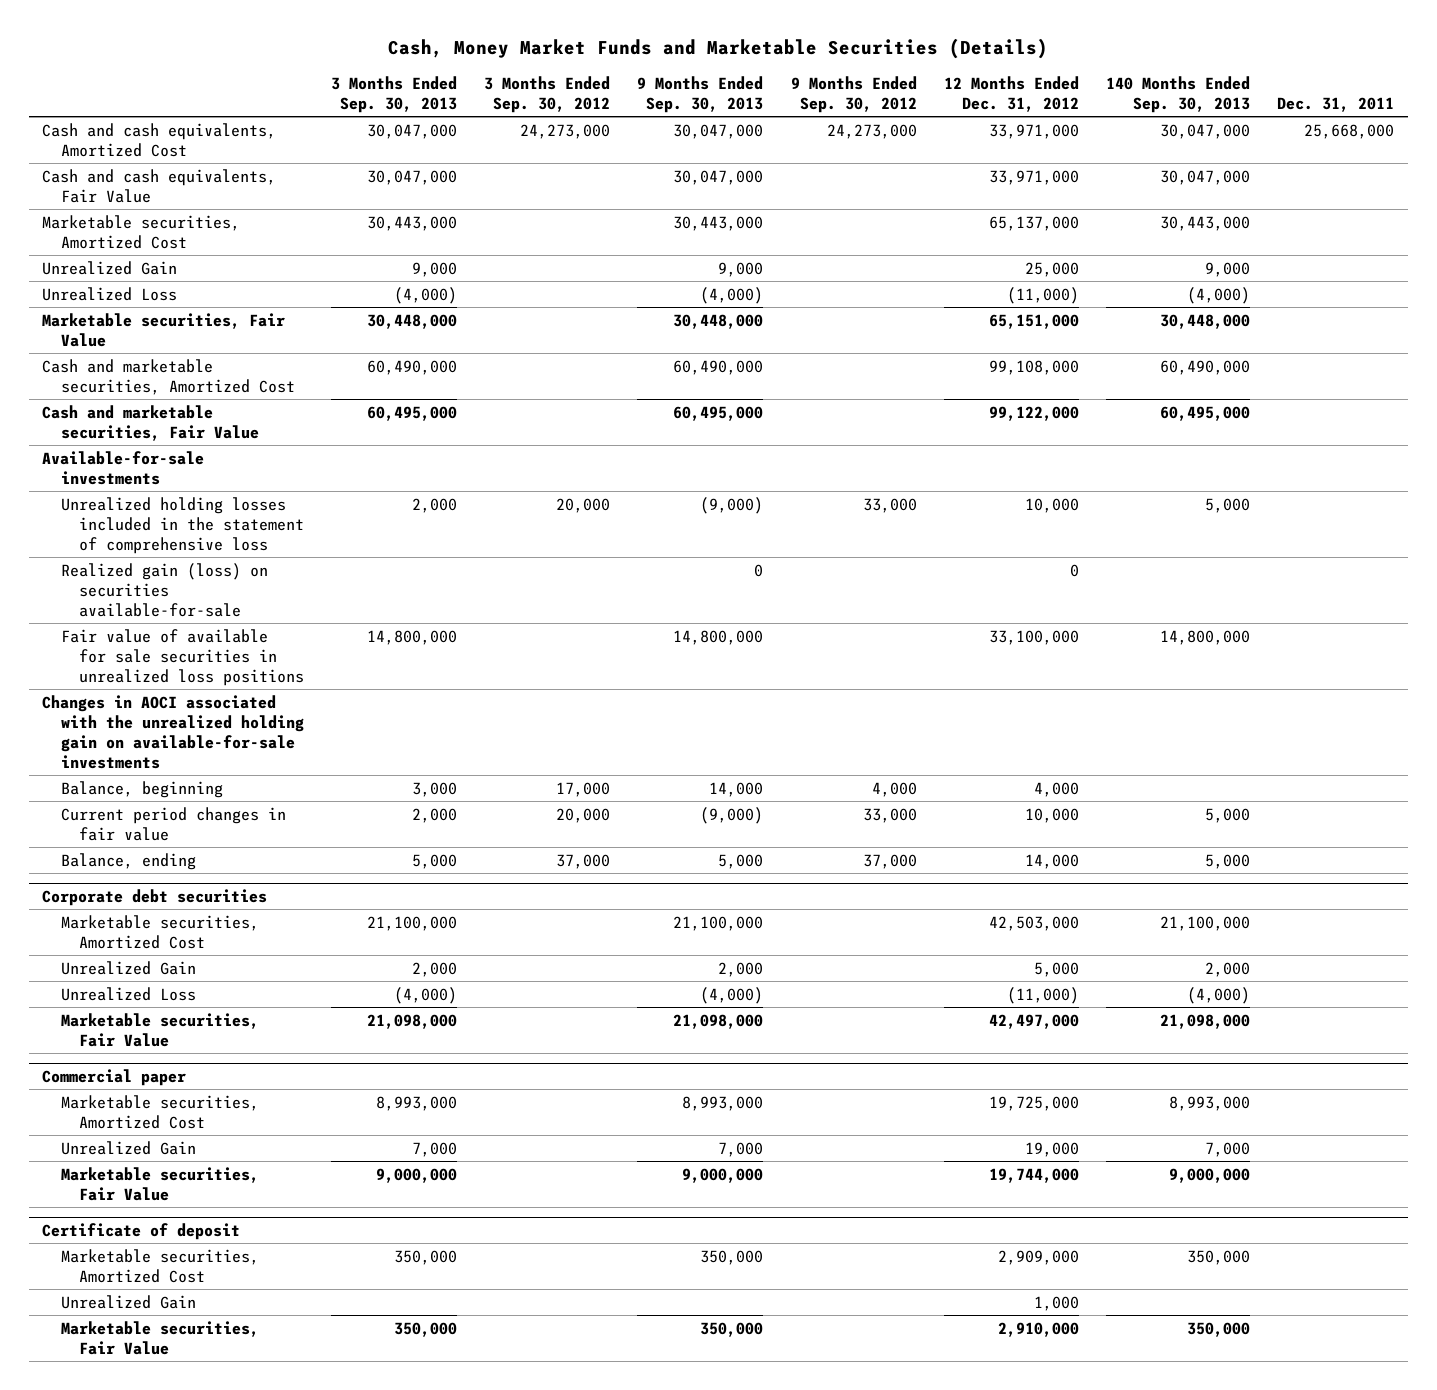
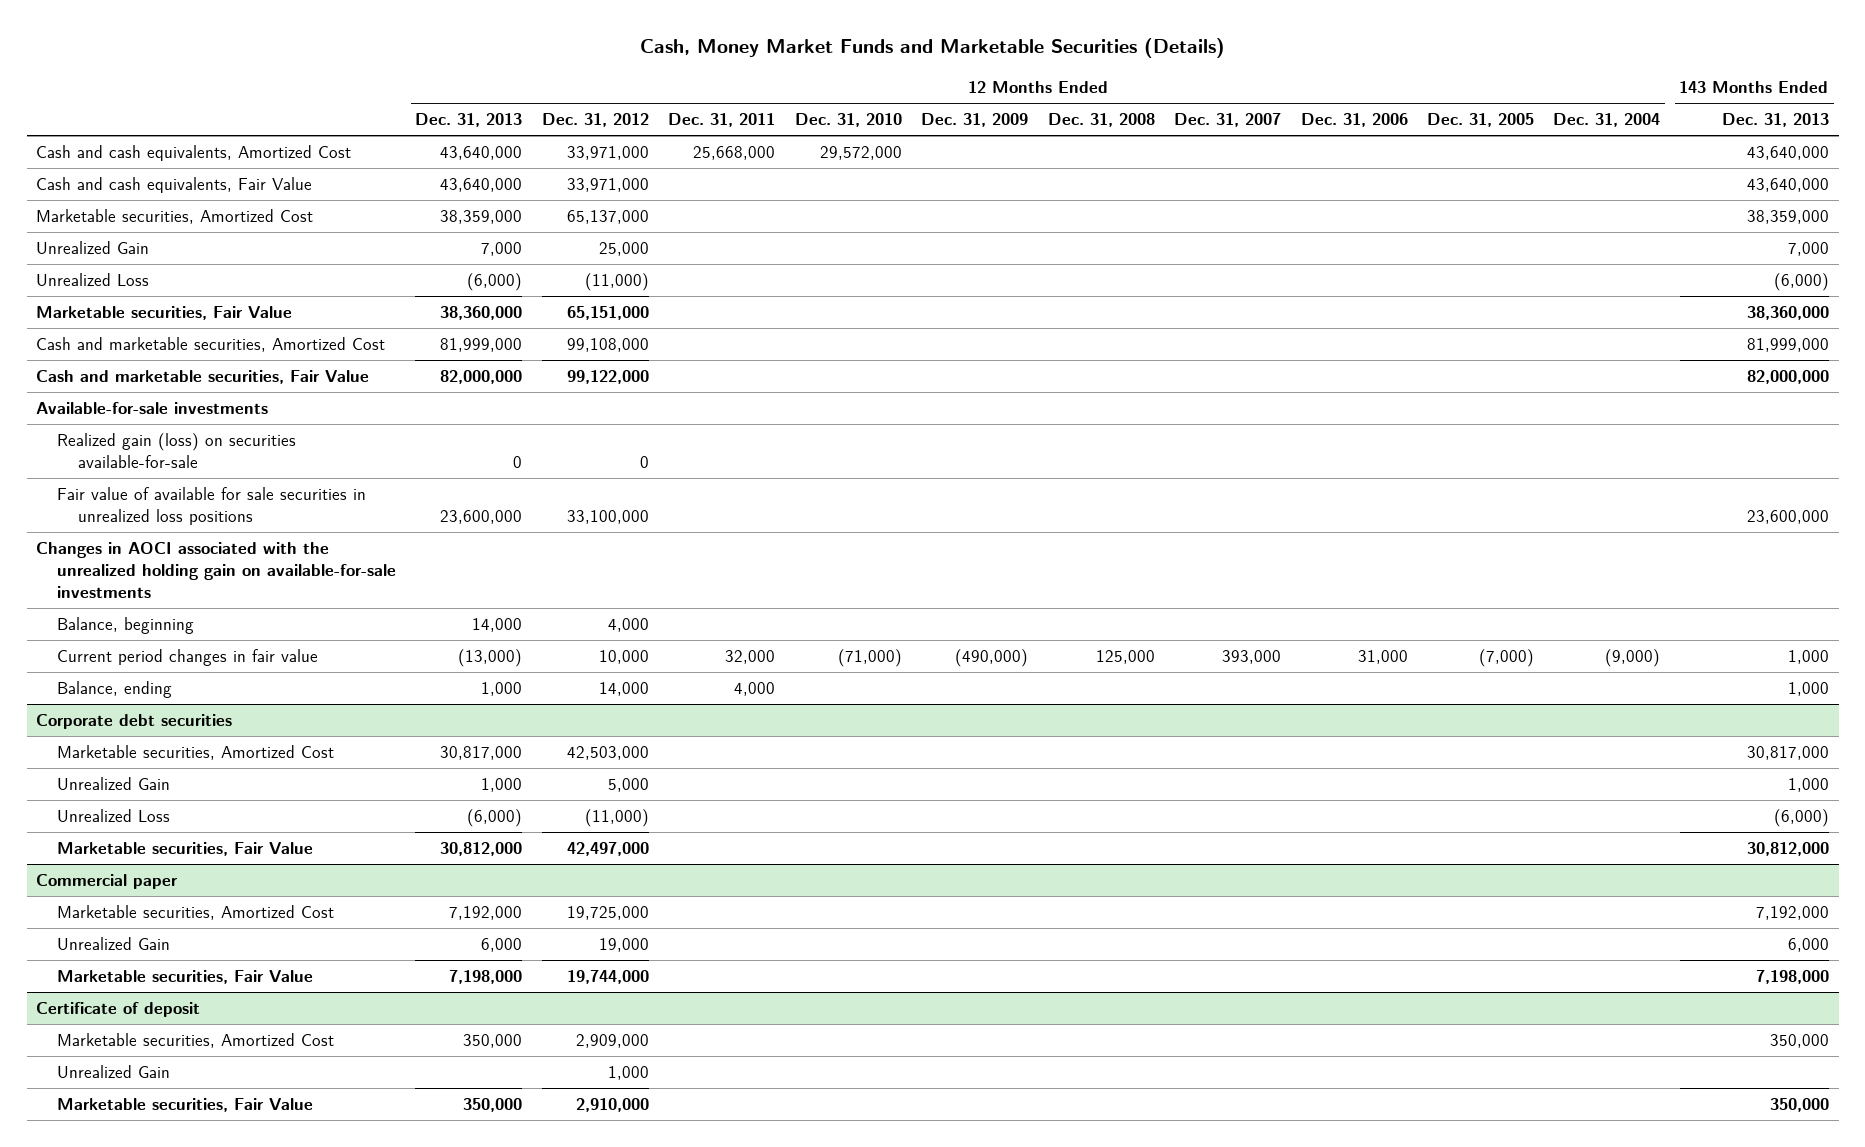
- | 3 Months Ended Sep. 30, 2013 | 3 Months Ended Sep. 30, 2012 | 9 Months Ended Sep. 30, 2013 | 9 Months Ended Sep. 30, 2012 | 12 Months Ended Dec. 31, 2012 | 140 Months Ended Sep. 30, 2013 | Dec. 31, 2011
+ | 12 Months Ended Dec. 31, 2013 | 12 Months Ended Dec. 31, 2012 | 12 Months Ended Dec. 31, 2011 | 12 Months Ended Dec. 31, 2010 | 12 Months Ended Dec. 31, 2009 | 12 Months Ended Dec. 31, 2008 | 12 Months Ended Dec. 31, 2007 | 12 Months Ended Dec. 31, 2006 | 12 Months Ended Dec. 31, 2005 | 12 Months Ended Dec. 31, 2004 | 143 Months Ended Dec. 31, 2013
- Unrealized holding losses included in the statement of comprehensive loss | 2,000 | 20,000 | (9,000) | 33,000 | 10,000 | 5,000 |

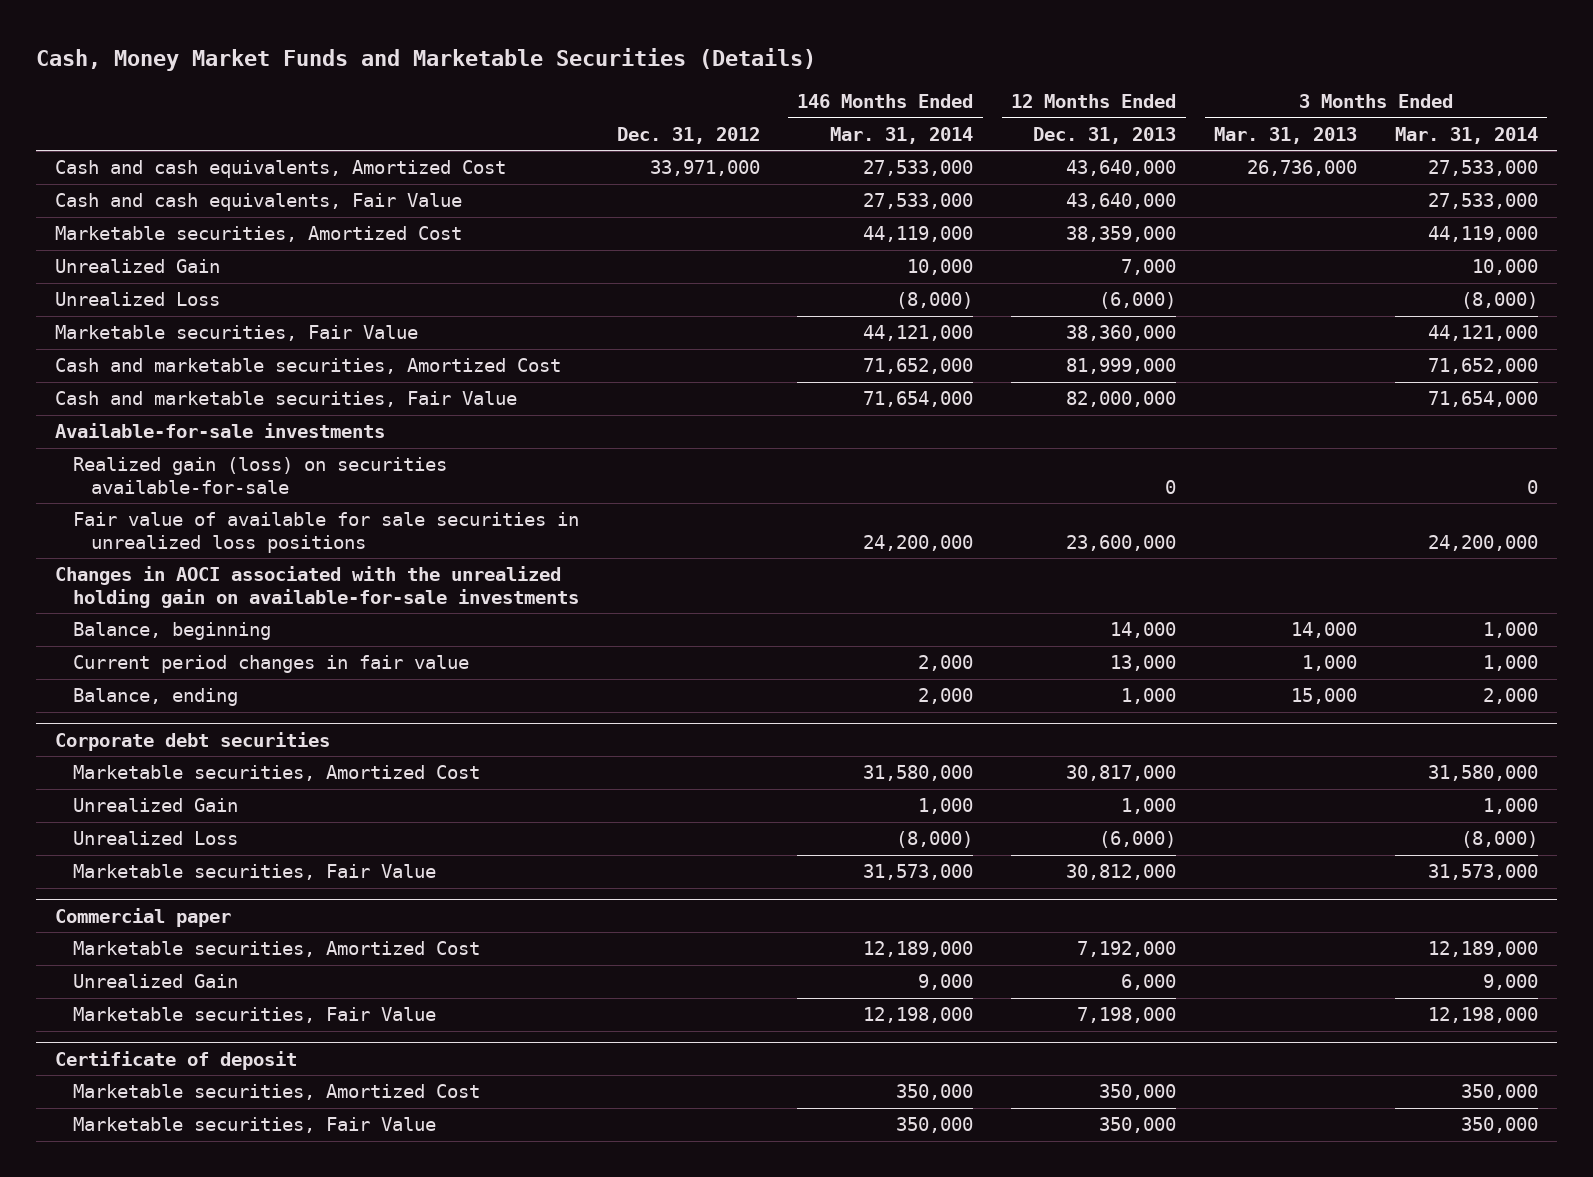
- | 12 Months Ended Dec. 31, 2013 | 12 Months Ended Dec. 31, 2012 | 12 Months Ended Dec. 31, 2011 | 12 Months Ended Dec. 31, 2010 | 12 Months Ended Dec. 31, 2009 | 12 Months Ended Dec. 31, 2008 | 12 Months Ended Dec. 31, 2007 | 12 Months Ended Dec. 31, 2006 | 12 Months Ended Dec. 31, 2005 | 12 Months Ended Dec. 31, 2004 | 143 Months Ended Dec. 31, 2013
+ | Dec. 31, 2012 | 146 Months Ended Mar. 31, 2014 | 12 Months Ended Dec. 31, 2013 | 3 Months Ended Mar. 31, 2013 | 3 Months Ended Mar. 31, 2014
- Current period changes in fair value | (13,000) | 10,000 | 32,000 | (71,000) | (490,000) | 125,000 | 393,000 | 31,000 | (7,000) | (9,000) | 1,000
+ Current period changes in fair value | | 2,000 | 13,000 | 1,000 | 1,000
@ Certificate of deposit
- Unrealized Gain | | 1,000 | | | | | | | | |

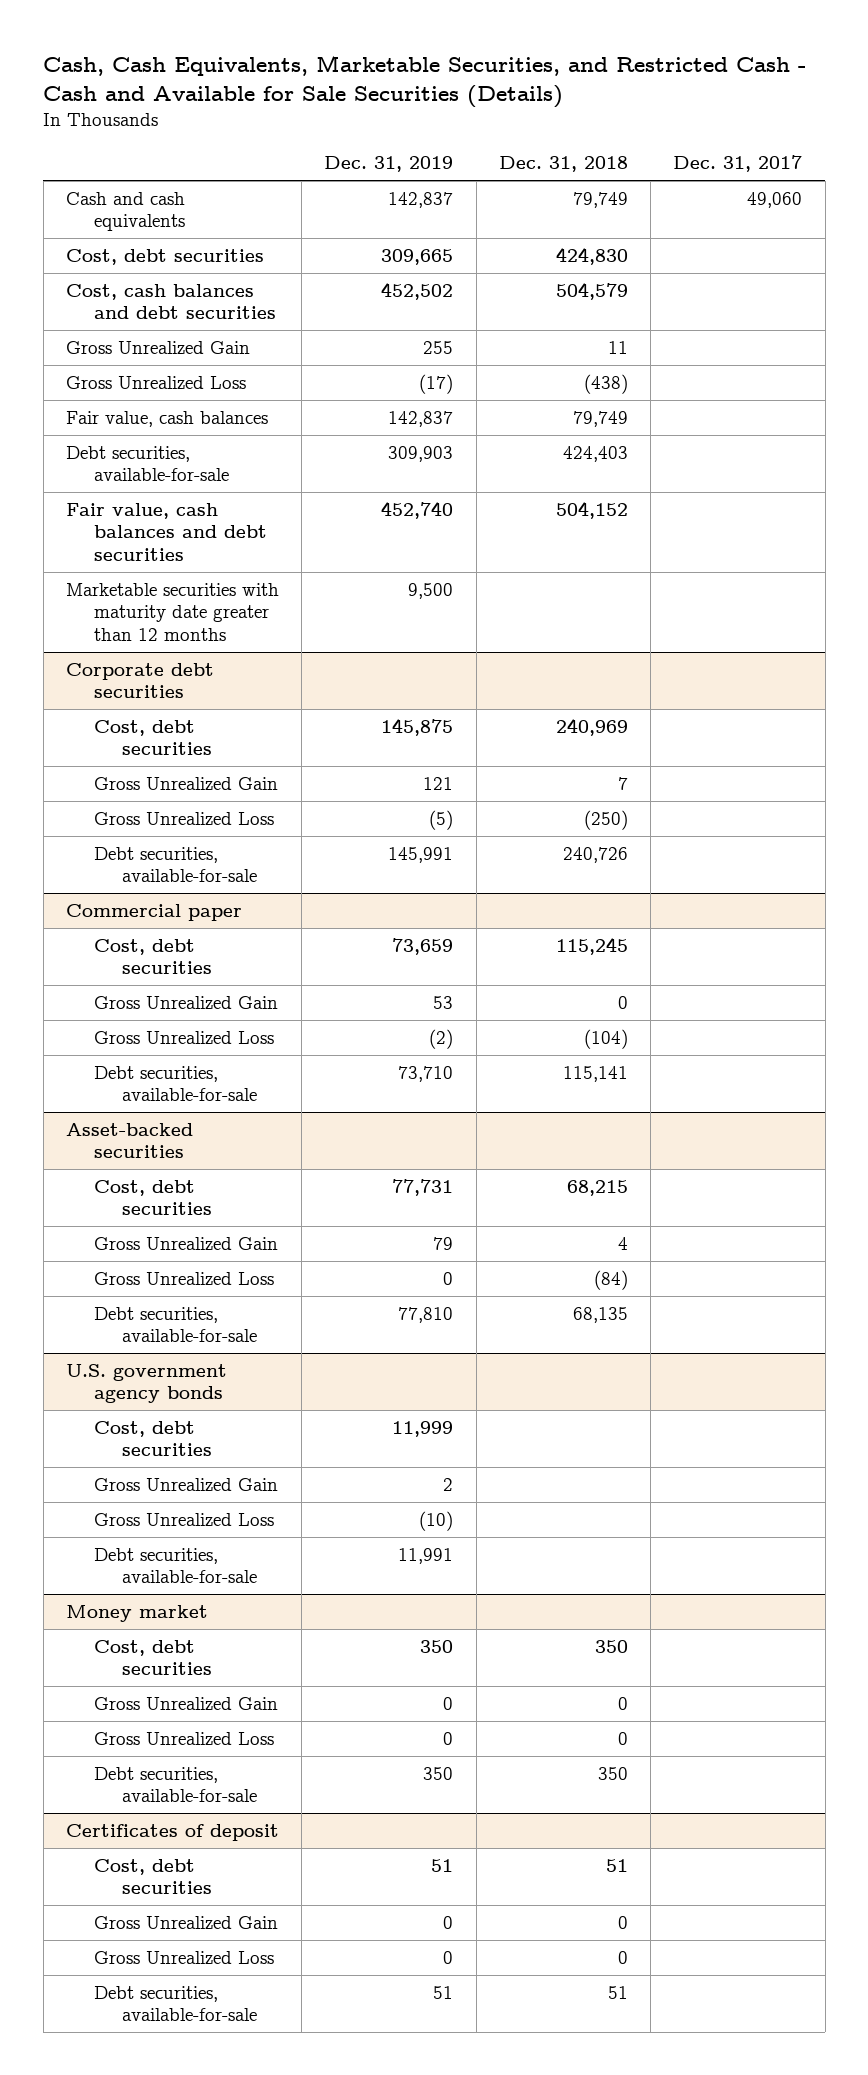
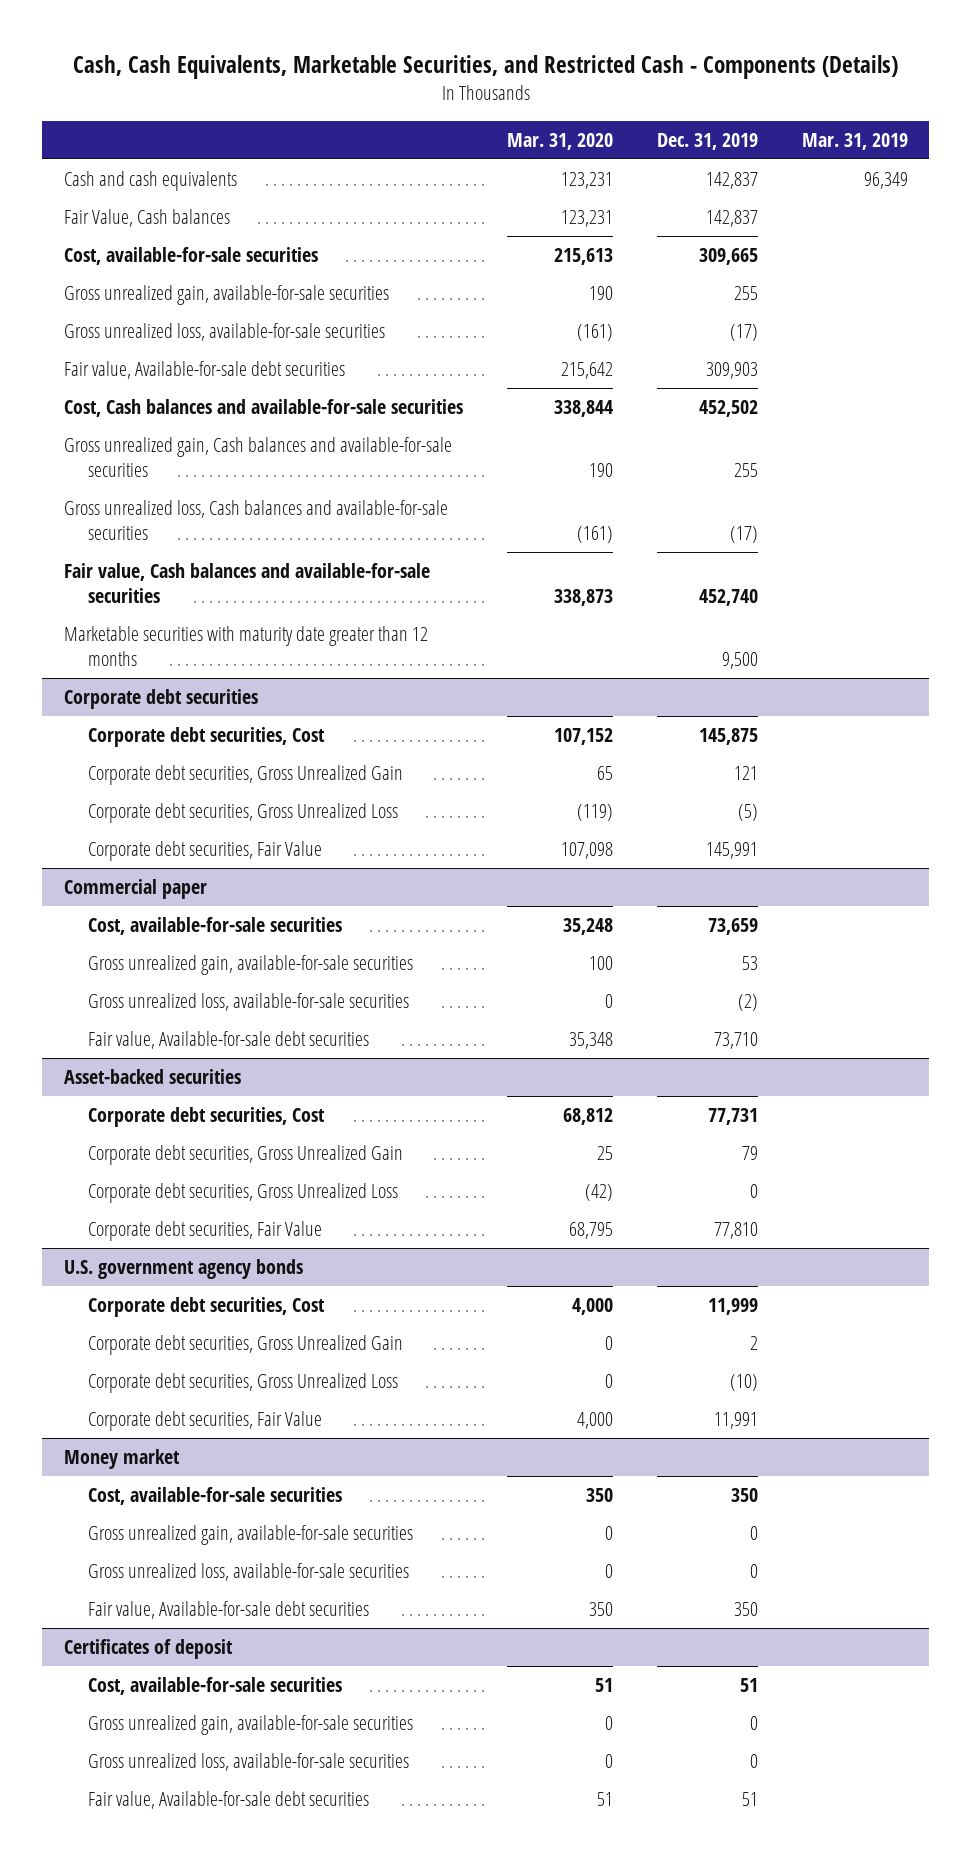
- Cash, Cash Equivalents, Marketable Securities, and Restricted Cash - Cash and Available for Sale Securities (Details)
+ Cash, Cash Equivalents, Marketable Securities, and Restricted Cash - Components (Details)
- | Dec. 31, 2019 | Dec. 31, 2018 | Dec. 31, 2017
+ | Mar. 31, 2020 | Dec. 31, 2019 | Mar. 31, 2019
- Cost, debt securities | 309,665 | 424,830 |
- Cost, cash balances and debt securities | 452,502 | 504,579 |
- Gross Unrealized Gain | 255 | 11 |
- Gross Unrealized Loss | (17) | (438) |
- Fair value, cash balances | 142,837 | 79,749 |
- Debt securities, available-for-sale | 309,903 | 424,403 |
- Fair value, cash balances and debt securities | 452,740 | 504,152 |
+ Fair Value, Cash balances | 123,231 | 142,837 |
+ Cost, available-for-sale securities | 215,613 | 309,665 |
+ Gross unrealized gain, available-for-sale securities | 190 | 255 |
+ Gross unrealized loss, available-for-sale securities | (161) | (17) |
+ Fair value, Available-for-sale debt securities | 215,642 | 309,903 |
+ Cost, Cash balances and available-for-sale securities | 338,844 | 452,502 |
+ Gross unrealized gain, Cash balances and available-for-sale securities | 190 | 255 |
+ Gross unrealized loss, Cash balances and available-for-sale securities | (161) | (17) |
+ Fair value, Cash balances and available-for-sale securities | 338,873 | 452,740 |
@ Corporate debt securities
- Cost, debt securities | 145,875 | 240,969 |
- Gross Unrealized Gain | 121 | 7 |
- Gross Unrealized Loss | (5) | (250) |
- Debt securities, available-for-sale | 145,991 | 240,726 |
+ Corporate debt securities, Cost | 107,152 | 145,875 |
+ Corporate debt securities, Gross Unrealized Gain | 65 | 121 |
+ Corporate debt securities, Gross Unrealized Loss | (119) | (5) |
+ Corporate debt securities, Fair Value | 107,098 | 145,991 |
@ Commercial paper
- Cost, debt securities | 73,659 | 115,245 |
- Gross Unrealized Gain | 53 | 0 |
- Gross Unrealized Loss | (2) | (104) |
- Debt securities, available-for-sale | 73,710 | 115,141 |
+ Cost, available-for-sale securities | 35,248 | 73,659 |
+ Gross unrealized gain, available-for-sale securities | 100 | 53 |
+ Gross unrealized loss, available-for-sale securities | 0 | (2) |
+ Fair value, Available-for-sale debt securities | 35,348 | 73,710 |
@ Asset-backed securities
- Cost, debt securities | 77,731 | 68,215 |
- Gross Unrealized Gain | 79 | 4 |
- Gross Unrealized Loss | 0 | (84) |
- Debt securities, available-for-sale | 77,810 | 68,135 |
+ Corporate debt securities, Cost | 68,812 | 77,731 |
+ Corporate debt securities, Gross Unrealized Gain | 25 | 79 |
+ Corporate debt securities, Gross Unrealized Loss | (42) | 0 |
+ Corporate debt securities, Fair Value | 68,795 | 77,810 |
@ U.S. government agency bonds
- Cost, debt securities | 11,999 | |
- Gross Unrealized Gain | 2 | |
- Gross Unrealized Loss | (10) | |
- Debt securities, available-for-sale | 11,991 | |
+ Corporate debt securities, Cost | 4,000 | 11,999 |
+ Corporate debt securities, Gross Unrealized Gain | 0 | 2 |
+ Corporate debt securities, Gross Unrealized Loss | 0 | (10) |
+ Corporate debt securities, Fair Value | 4,000 | 11,991 |
@ Money market
- Cost, debt securities | 350 | 350 |
- Gross Unrealized Gain | 0 | 0 |
- Gross Unrealized Loss | 0 | 0 |
- Debt securities, available-for-sale | 350 | 350 |
+ Cost, available-for-sale securities | 350 | 350 |
+ Gross unrealized gain, available-for-sale securities | 0 | 0 |
+ Gross unrealized loss, available-for-sale securities | 0 | 0 |
+ Fair value, Available-for-sale debt securities | 350 | 350 |
@ Certificates of deposit
- Cost, debt securities | 51 | 51 |
- Gross Unrealized Gain | 0 | 0 |
- Gross Unrealized Loss | 0 | 0 |
- Debt securities, available-for-sale | 51 | 51 |
+ Cost, available-for-sale securities | 51 | 51 |
+ Gross unrealized gain, available-for-sale securities | 0 | 0 |
+ Gross unrealized loss, available-for-sale securities | 0 | 0 |
+ Fair value, Available-for-sale debt securities | 51 | 51 |

